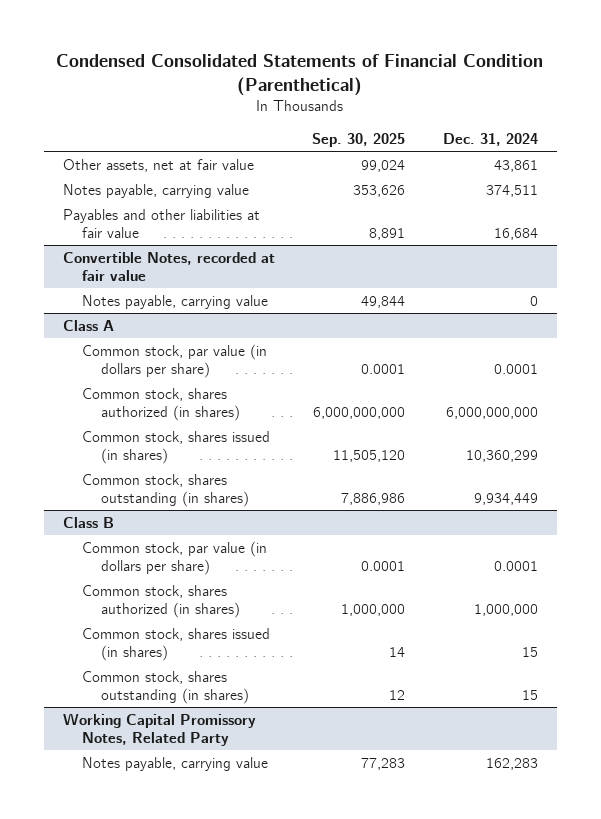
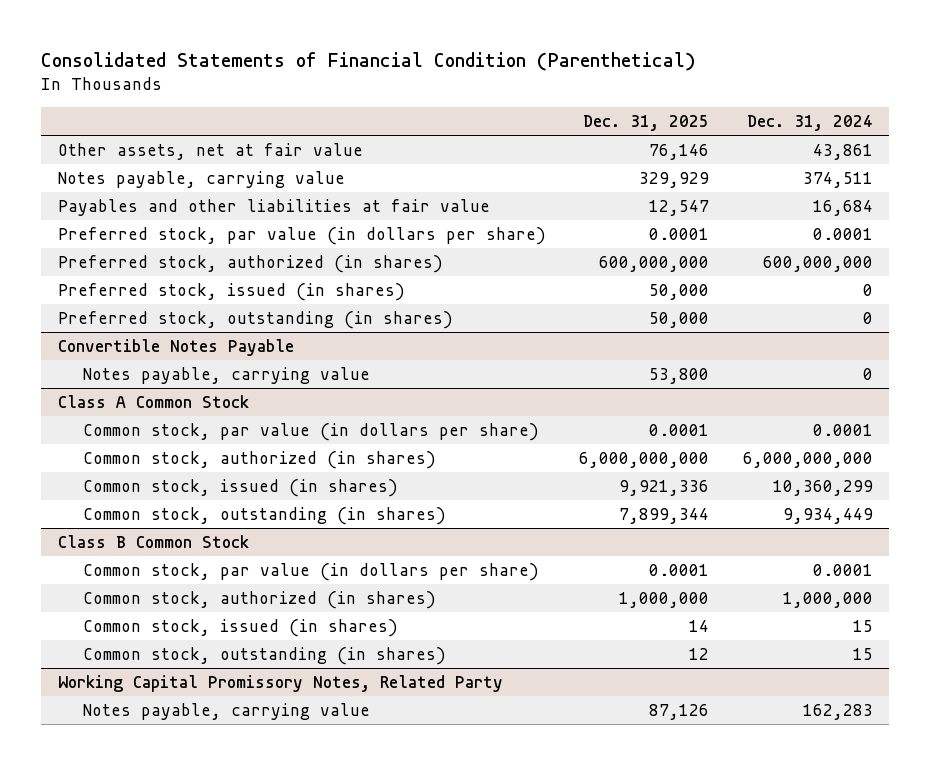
- Condensed Consolidated Statements of Financial Condition (Parenthetical)
+ Consolidated Statements of Financial Condition (Parenthetical)
- | Sep. 30, 2025 | Dec. 31, 2024
+ | Dec. 31, 2025 | Dec. 31, 2024
- Convertible Notes, recorded at fair value
+ Preferred stock, par value (in dollars per share) | 0.0001 | 0.0001
+ Preferred stock, authorized (in shares) | 600,000,000 | 600,000,000
+ Preferred stock, issued (in shares) | 50,000 | 0
+ Preferred stock, outstanding (in shares) | 50,000 | 0
+ Convertible Notes Payable
- Class A
+ Class A Common Stock
- Common stock, shares authorized (in shares) | 6,000,000,000 | 6,000,000,000
- Common stock, shares issued (in shares) | 11,505,120 | 10,360,299
- Common stock, shares outstanding (in shares) | 7,886,986 | 9,934,449
- Class B
+ Common stock, authorized (in shares) | 6,000,000,000 | 6,000,000,000
+ Common stock, issued (in shares) | 9,921,336 | 10,360,299
+ Common stock, outstanding (in shares) | 7,899,344 | 9,934,449
+ Class B Common Stock
- Common stock, shares authorized (in shares) | 1,000,000 | 1,000,000
- Common stock, shares issued (in shares) | 14 | 15
- Common stock, shares outstanding (in shares) | 12 | 15
+ Common stock, authorized (in shares) | 1,000,000 | 1,000,000
+ Common stock, issued (in shares) | 14 | 15
+ Common stock, outstanding (in shares) | 12 | 15

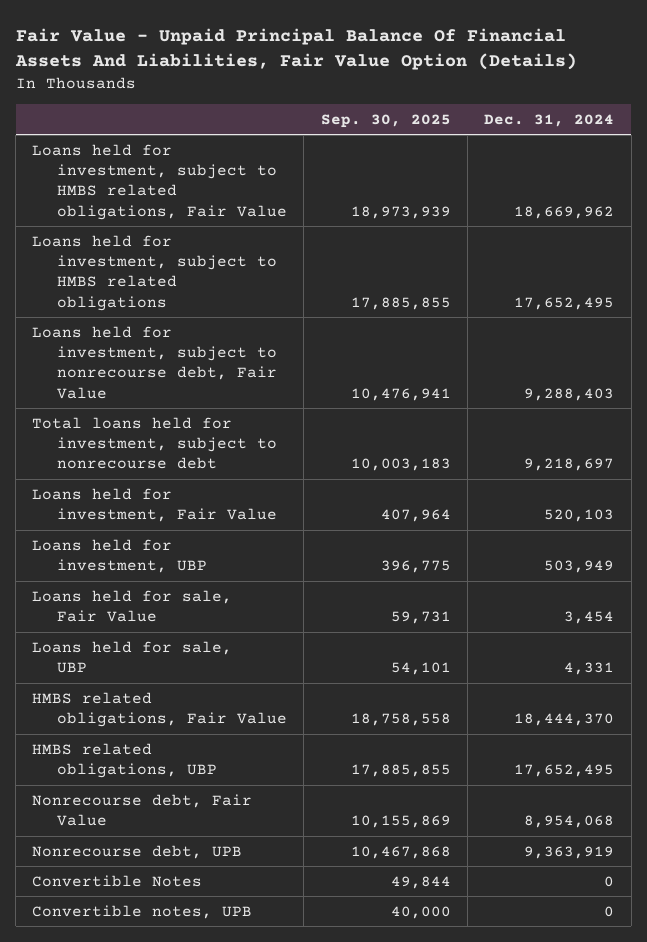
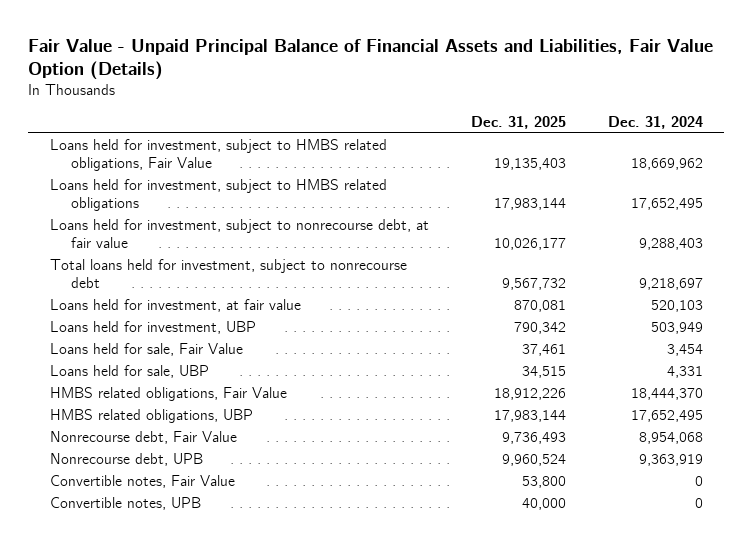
- Fair Value - Unpaid Principal Balance Of Financial Assets And Liabilities, Fair Value Option (Details)
+ Fair Value - Unpaid Principal Balance of Financial Assets and Liabilities, Fair Value Option (Details)
- | Sep. 30, 2025 | Dec. 31, 2024
+ | Dec. 31, 2025 | Dec. 31, 2024
- Loans held for investment, subject to nonrecourse debt, Fair Value | 10,476,941 | 9,288,403
+ Loans held for investment, subject to nonrecourse debt, at fair value | 10,026,177 | 9,288,403
- Loans held for investment, Fair Value | 407,964 | 520,103
+ Loans held for investment, at fair value | 870,081 | 520,103
- Convertible Notes | 49,844 | 0
+ Convertible notes, Fair Value | 53,800 | 0

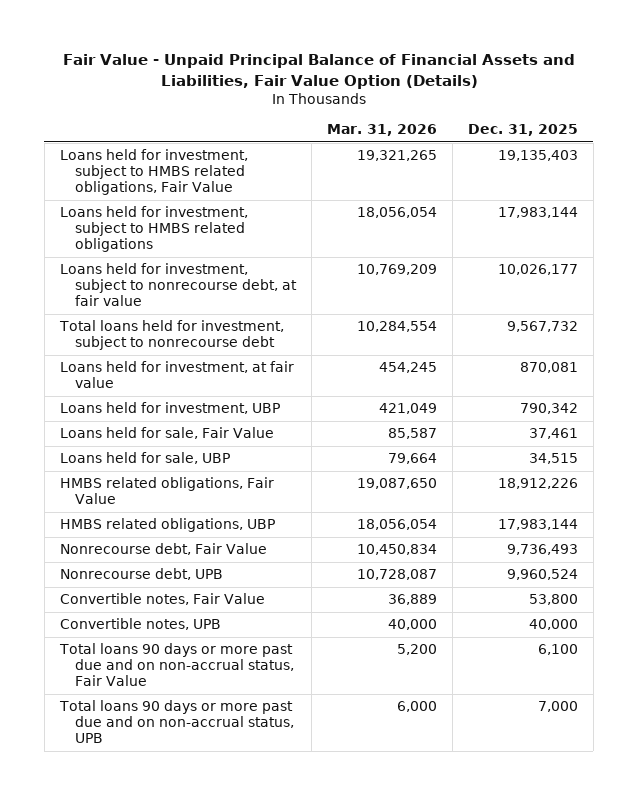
- | Dec. 31, 2025 | Dec. 31, 2024
+ | Mar. 31, 2026 | Dec. 31, 2025
+ Total loans 90 days or more past due and on non-accrual status, Fair Value | 5,200 | 6,100
+ Total loans 90 days or more past due and on non-accrual status, UPB | 6,000 | 7,000

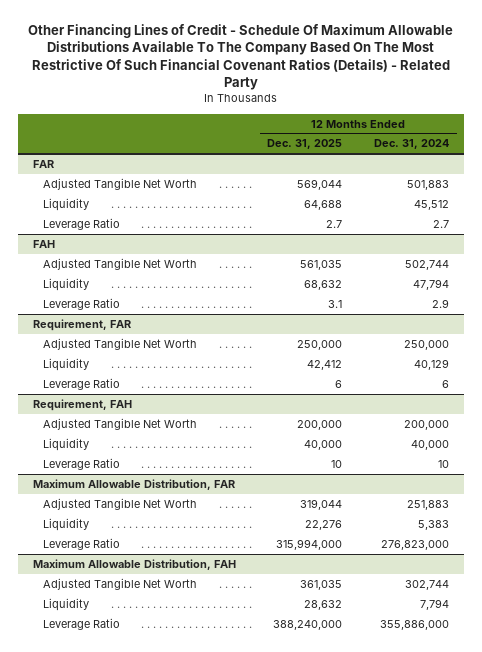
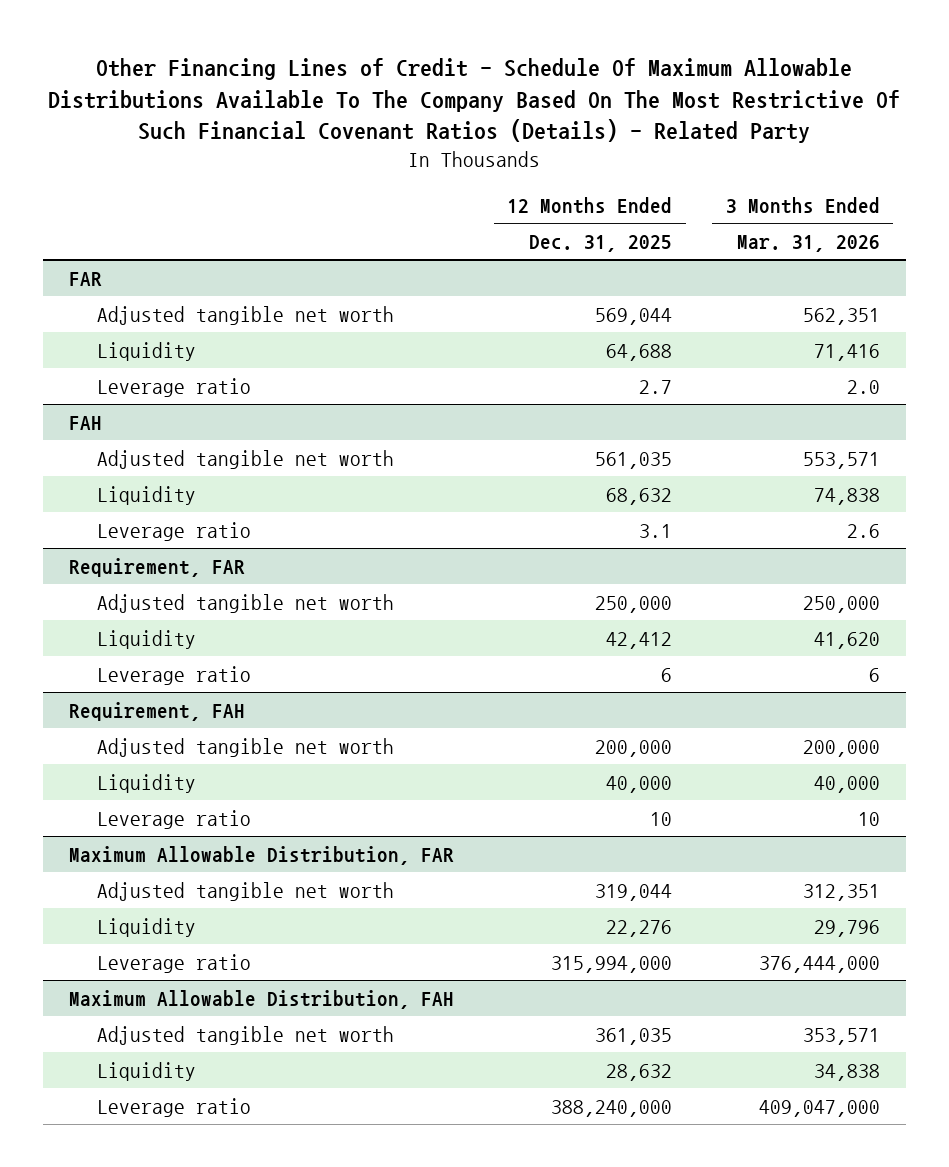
- | 12 Months Ended Dec. 31, 2025 | 12 Months Ended Dec. 31, 2024
+ | 12 Months Ended Dec. 31, 2025 | 3 Months Ended Mar. 31, 2026
@ FAR
- Adjusted Tangible Net Worth | 569,044 | 501,883
+ Adjusted tangible net worth | 569,044 | 562,351
- Leverage Ratio | 2.7 | 2.7
+ Leverage ratio | 2.7 | 2.0
@ FAH
- Adjusted Tangible Net Worth | 561,035 | 502,744
+ Adjusted tangible net worth | 561,035 | 553,571
- Leverage Ratio | 3.1 | 2.9
+ Leverage ratio | 3.1 | 2.6
@ Requirement, FAR
- Adjusted Tangible Net Worth | 250,000 | 250,000
+ Adjusted tangible net worth | 250,000 | 250,000
- Leverage Ratio | 6 | 6
+ Leverage ratio | 6 | 6
@ Requirement, FAH
- Adjusted Tangible Net Worth | 200,000 | 200,000
+ Adjusted tangible net worth | 200,000 | 200,000
- Leverage Ratio | 10 | 10
+ Leverage ratio | 10 | 10
@ Maximum Allowable Distribution, FAR
- Adjusted Tangible Net Worth | 319,044 | 251,883
+ Adjusted tangible net worth | 319,044 | 312,351
- Leverage Ratio | 315,994,000 | 276,823,000
+ Leverage ratio | 315,994,000 | 376,444,000
@ Maximum Allowable Distribution, FAH
- Adjusted Tangible Net Worth | 361,035 | 302,744
+ Adjusted tangible net worth | 361,035 | 353,571
- Leverage Ratio | 388,240,000 | 355,886,000
+ Leverage ratio | 388,240,000 | 409,047,000

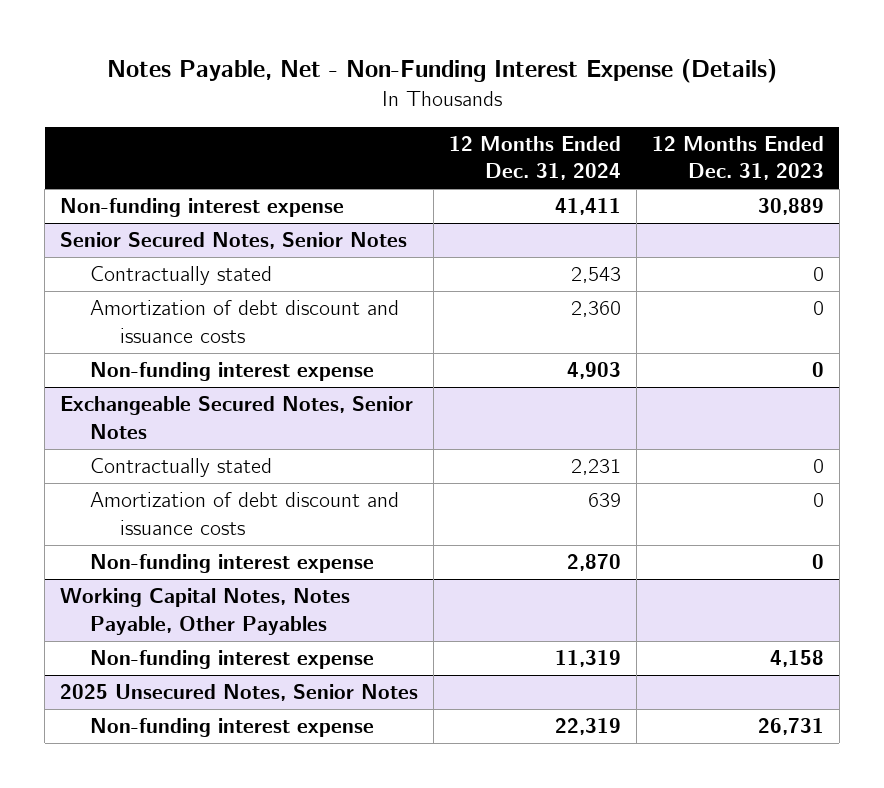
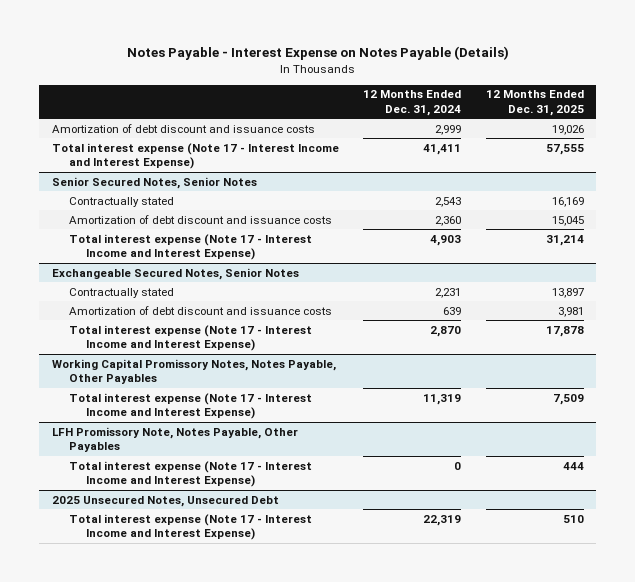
- Notes Payable, Net - Non-Funding Interest Expense (Details)
+ Notes Payable - Interest Expense on Notes Payable (Details)
- | 12 Months Ended Dec. 31, 2024 | 12 Months Ended Dec. 31, 2023
+ | 12 Months Ended Dec. 31, 2024 | 12 Months Ended Dec. 31, 2025
- Non-funding interest expense | 41,411 | 30,889
+ Amortization of debt discount and issuance costs | 2,999 | 19,026
+ Total interest expense (Note 17 - Interest Income and Interest Expense) | 41,411 | 57,555
@ Senior Secured Notes, Senior Notes
- Non-funding interest expense | 4,903 | 0
+ Total interest expense (Note 17 - Interest Income and Interest Expense) | 4,903 | 31,214
@ Exchangeable Secured Notes, Senior Notes
- Non-funding interest expense | 2,870 | 0
- Working Capital Notes, Notes Payable, Other Payables
- Non-funding interest expense | 11,319 | 4,158
- 2025 Unsecured Notes, Senior Notes
- Non-funding interest expense | 22,319 | 26,731
@ Exchangeable Secured Notes, Senior Notes
+ Total interest expense (Note 17 - Interest Income and Interest Expense) | 2,870 | 17,878
+ Working Capital Promissory Notes, Notes Payable, Other Payables
+ Total interest expense (Note 17 - Interest Income and Interest Expense) | 11,319 | 7,509
+ LFH Promissory Note, Notes Payable, Other Payables
+ Total interest expense (Note 17 - Interest Income and Interest Expense) | 0 | 444
+ 2025 Unsecured Notes, Unsecured Debt
+ Total interest expense (Note 17 - Interest Income and Interest Expense) | 22,319 | 510

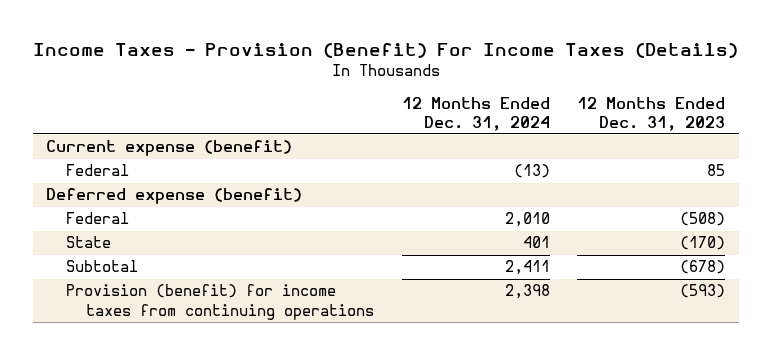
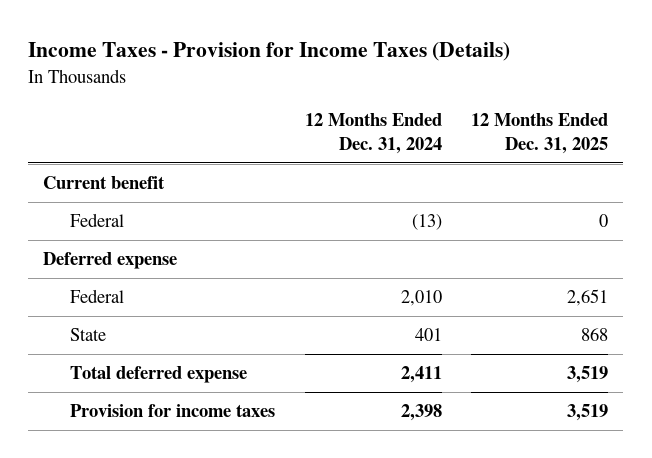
- Income Taxes - Provision (Benefit) For Income Taxes (Details)
+ Income Taxes - Provision for Income Taxes (Details)
- | 12 Months Ended Dec. 31, 2024 | 12 Months Ended Dec. 31, 2023
+ | 12 Months Ended Dec. 31, 2024 | 12 Months Ended Dec. 31, 2025
- Current expense (benefit)
+ Current benefit
- Deferred expense (benefit)
+ Deferred expense
- Subtotal | 2,411 | (678)
- Provision (benefit) for income taxes from continuing operations | 2,398 | (593)
+ Total deferred expense | 2,411 | 3,519
+ Provision for income taxes | 2,398 | 3,519

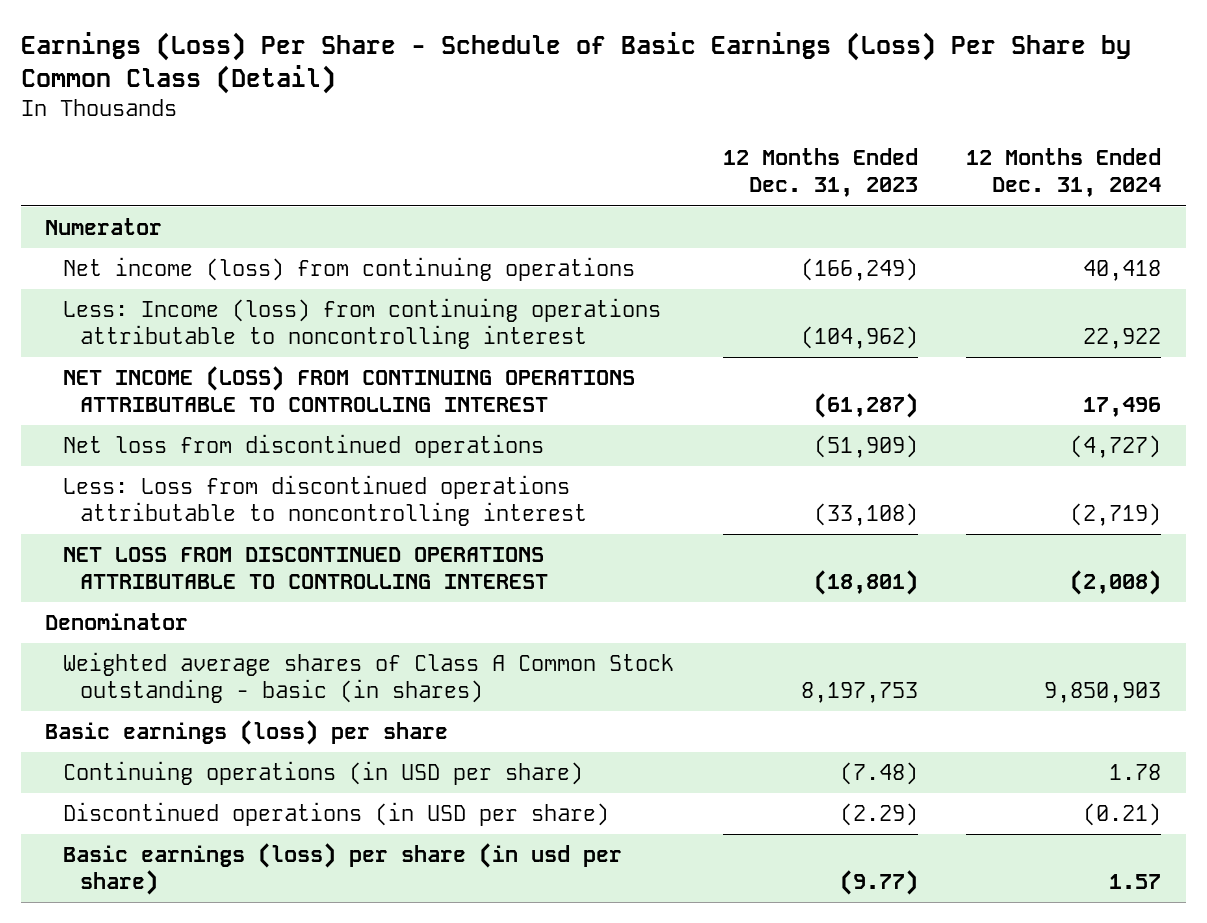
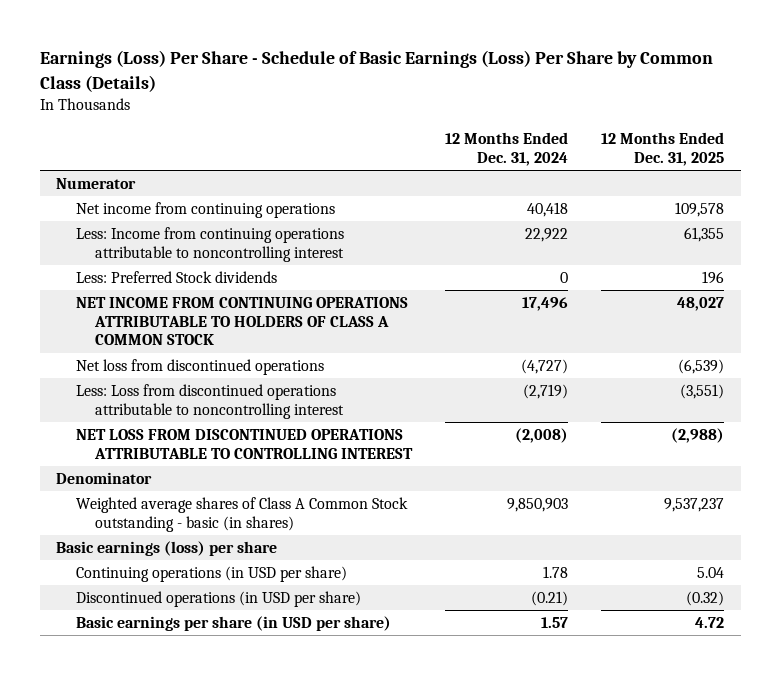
- Earnings (Loss) Per Share - Schedule of Basic Earnings (Loss) Per Share by Common Class (Detail)
+ Earnings (Loss) Per Share - Schedule of Basic Earnings (Loss) Per Share by Common Class (Details)
- | 12 Months Ended Dec. 31, 2023 | 12 Months Ended Dec. 31, 2024
+ | 12 Months Ended Dec. 31, 2024 | 12 Months Ended Dec. 31, 2025
- Net income (loss) from continuing operations | (166,249) | 40,418
- Less: Income (loss) from continuing operations attributable to noncontrolling interest | (104,962) | 22,922
- NET INCOME (LOSS) FROM CONTINUING OPERATIONS ATTRIBUTABLE TO CONTROLLING INTEREST | (61,287) | 17,496
+ Net income from continuing operations | 40,418 | 109,578
+ Less: Income from continuing operations attributable to noncontrolling interest | 22,922 | 61,355
+ Less: Preferred Stock dividends | 0 | 196
+ NET INCOME FROM CONTINUING OPERATIONS ATTRIBUTABLE TO HOLDERS OF CLASS A COMMON STOCK | 17,496 | 48,027
- Basic earnings (loss) per share (in usd per share) | (9.77) | 1.57
+ Basic earnings per share (in USD per share) | 1.57 | 4.72

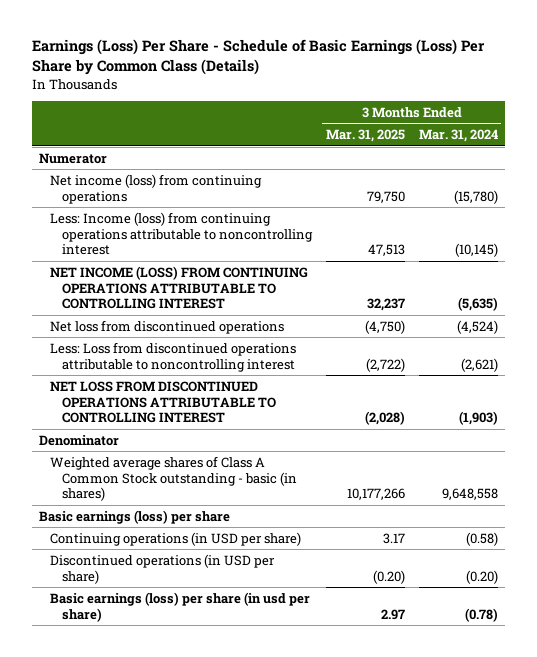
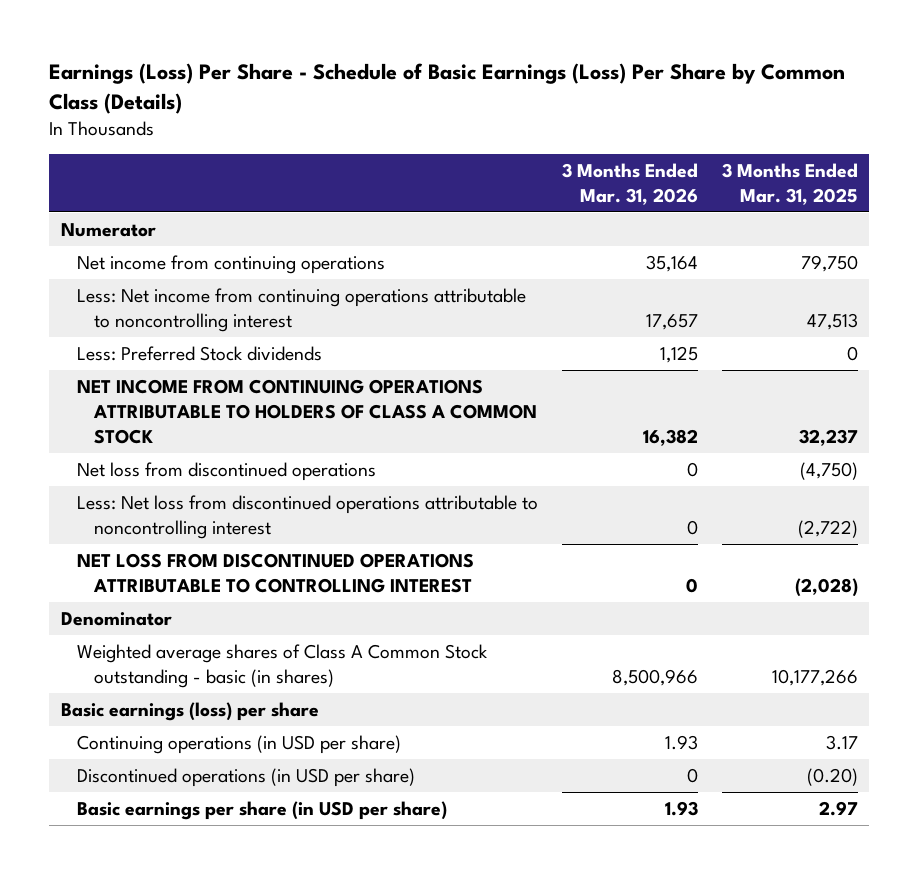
- | 3 Months Ended Mar. 31, 2025 | 3 Months Ended Mar. 31, 2024
+ | 3 Months Ended Mar. 31, 2026 | 3 Months Ended Mar. 31, 2025
- Net income (loss) from continuing operations | 79,750 | (15,780)
- Less: Income (loss) from continuing operations attributable to noncontrolling interest | 47,513 | (10,145)
- NET INCOME (LOSS) FROM CONTINUING OPERATIONS ATTRIBUTABLE TO CONTROLLING INTEREST | 32,237 | (5,635)
+ Net income from continuing operations | 35,164 | 79,750
+ Less: Net income from continuing operations attributable to noncontrolling interest | 17,657 | 47,513
+ Less: Preferred Stock dividends | 1,125 | 0
+ NET INCOME FROM CONTINUING OPERATIONS ATTRIBUTABLE TO HOLDERS OF CLASS A COMMON STOCK | 16,382 | 32,237
- Less: Loss from discontinued operations attributable to noncontrolling interest | (2,722) | (2,621)
+ Less: Net loss from discontinued operations attributable to noncontrolling interest | 0 | (2,722)
- Basic earnings (loss) per share (in usd per share) | 2.97 | (0.78)
+ Basic earnings per share (in USD per share) | 1.93 | 2.97

